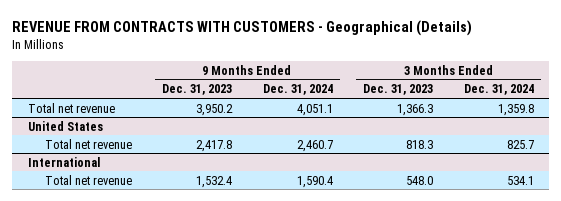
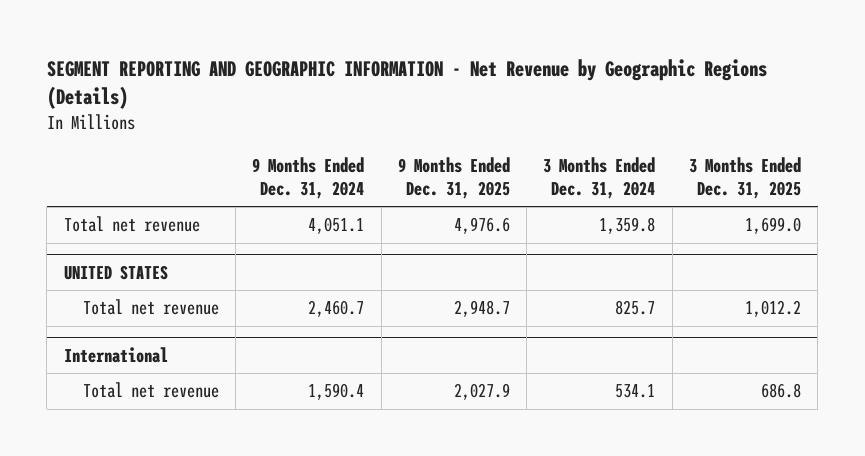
- REVENUE FROM CONTRACTS WITH CUSTOMERS - Geographical (Details)
+ SEGMENT REPORTING AND GEOGRAPHIC INFORMATION - Net Revenue by Geographic Regions (Details)
- | 9 Months Ended Dec. 31, 2023 | 9 Months Ended Dec. 31, 2024 | 3 Months Ended Dec. 31, 2023 | 3 Months Ended Dec. 31, 2024
+ | 9 Months Ended Dec. 31, 2024 | 9 Months Ended Dec. 31, 2025 | 3 Months Ended Dec. 31, 2024 | 3 Months Ended Dec. 31, 2025
- United States
+ UNITED STATES

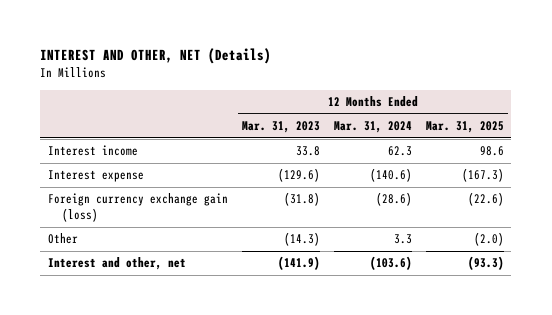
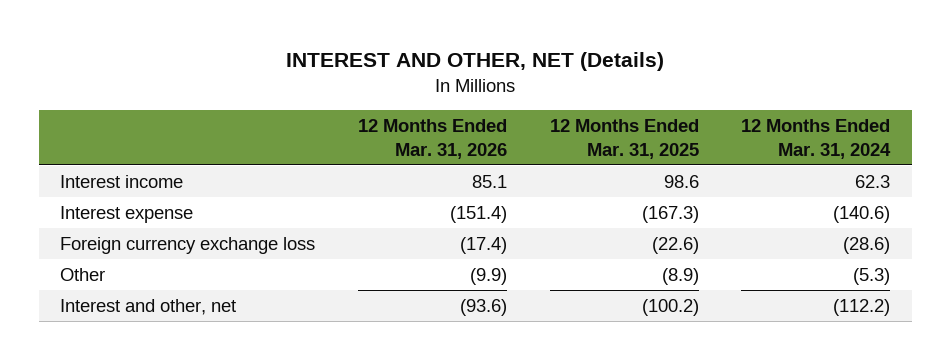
- | 12 Months Ended Mar. 31, 2023 | 12 Months Ended Mar. 31, 2024 | 12 Months Ended Mar. 31, 2025
+ | 12 Months Ended Mar. 31, 2026 | 12 Months Ended Mar. 31, 2025 | 12 Months Ended Mar. 31, 2024
- Foreign currency exchange gain (loss) | (31.8) | (28.6) | (22.6)
- Other | (14.3) | 3.3 | (2.0)
- Interest and other, net | (141.9) | (103.6) | (93.3)
+ Foreign currency exchange loss | (17.4) | (22.6) | (28.6)
+ Other | (9.9) | (8.9) | (5.3)
+ Interest and other, net | (93.6) | (100.2) | (112.2)

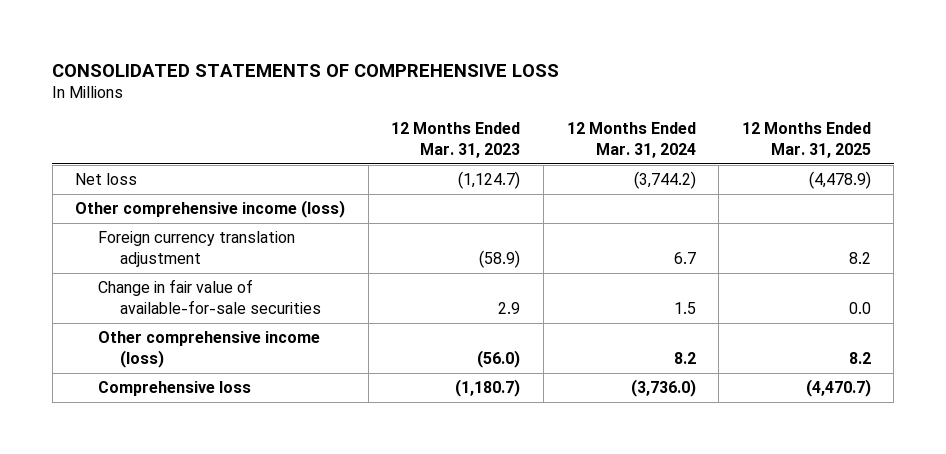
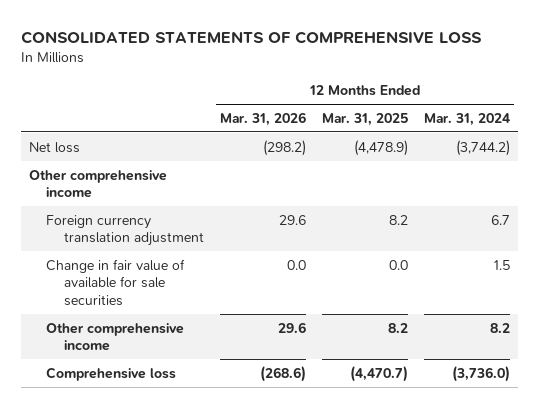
- | 12 Months Ended Mar. 31, 2023 | 12 Months Ended Mar. 31, 2024 | 12 Months Ended Mar. 31, 2025
+ | 12 Months Ended Mar. 31, 2026 | 12 Months Ended Mar. 31, 2025 | 12 Months Ended Mar. 31, 2024
- Other comprehensive income (loss)
+ Other comprehensive income
- Change in fair value of available-for-sale securities | 2.9 | 1.5 | 0.0
- Other comprehensive income (loss) | (56.0) | 8.2 | 8.2
+ Change in fair value of available for sale securities | 0.0 | 0.0 | 1.5
+ Other comprehensive income | 29.6 | 8.2 | 8.2

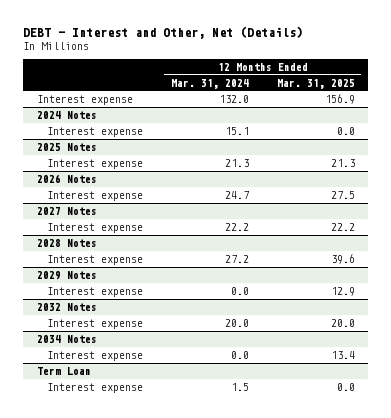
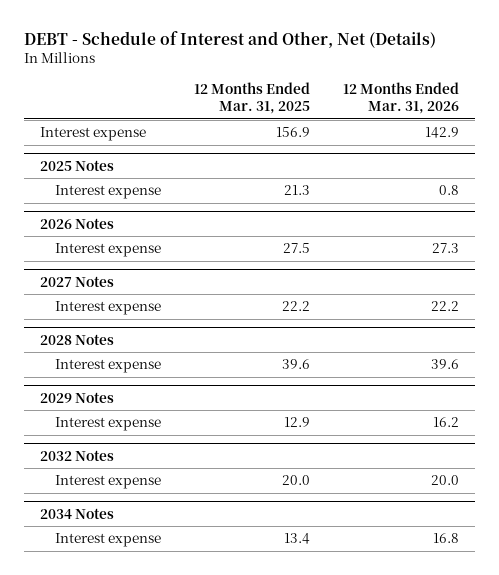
- DEBT - Interest and Other, Net (Details)
+ DEBT - Schedule of Interest and Other, Net (Details)
- | 12 Months Ended Mar. 31, 2024 | 12 Months Ended Mar. 31, 2025
+ | 12 Months Ended Mar. 31, 2025 | 12 Months Ended Mar. 31, 2026
- 2024 Notes
- Interest expense | 15.1 | 0.0
- Term Loan
- Interest expense | 1.5 | 0.0

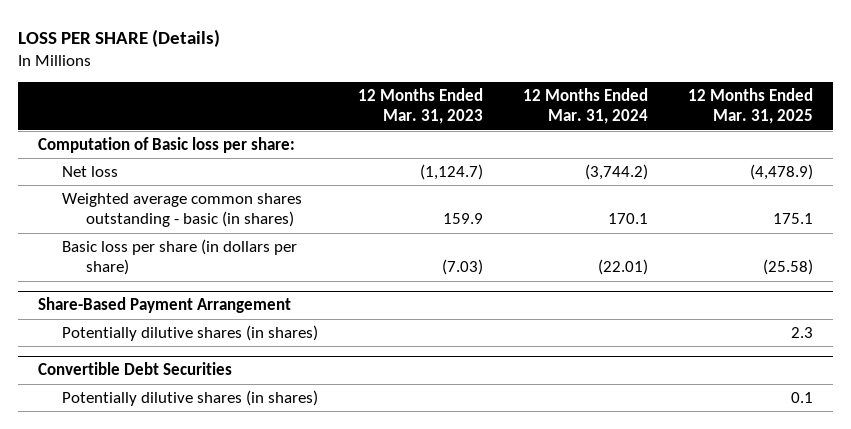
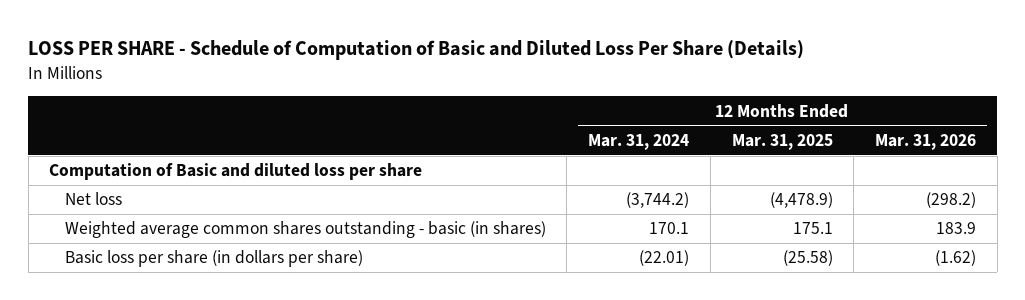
- LOSS PER SHARE (Details)
+ LOSS PER SHARE - Schedule of Computation of Basic and Diluted Loss Per Share (Details)
- | 12 Months Ended Mar. 31, 2023 | 12 Months Ended Mar. 31, 2024 | 12 Months Ended Mar. 31, 2025
+ | 12 Months Ended Mar. 31, 2024 | 12 Months Ended Mar. 31, 2025 | 12 Months Ended Mar. 31, 2026
- Computation of Basic loss per share:
+ Computation of Basic and diluted loss per share
- Share-Based Payment Arrangement
- Potentially dilutive shares (in shares) | | | 2.3
- Convertible Debt Securities
- Potentially dilutive shares (in shares) | | | 0.1

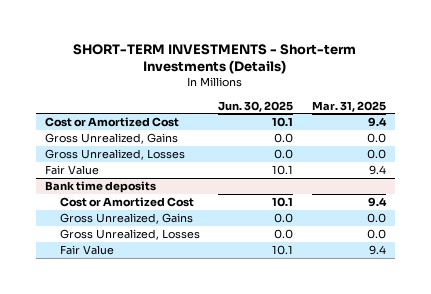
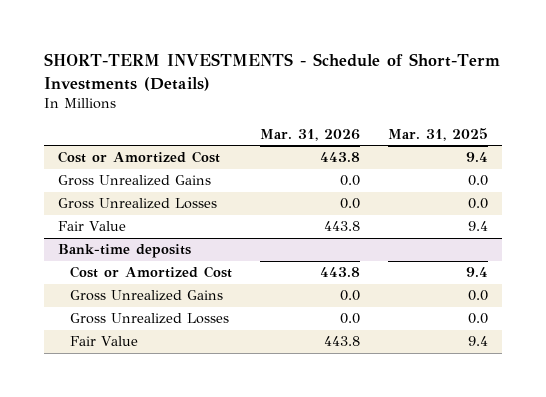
- SHORT-TERM INVESTMENTS - Short-term Investments (Details)
+ SHORT-TERM INVESTMENTS - Schedule of Short-Term Investments (Details)
- | Jun. 30, 2025 | Mar. 31, 2025
+ | Mar. 31, 2026 | Mar. 31, 2025
- Gross Unrealized, Gains | 0.0 | 0.0
- Gross Unrealized, Losses | 0.0 | 0.0
+ Gross Unrealized Gains | 0.0 | 0.0
+ Gross Unrealized Losses | 0.0 | 0.0
- Bank time deposits
+ Bank-time deposits
- Gross Unrealized, Gains | 0.0 | 0.0
- Gross Unrealized, Losses | 0.0 | 0.0
+ Gross Unrealized Gains | 0.0 | 0.0
+ Gross Unrealized Losses | 0.0 | 0.0

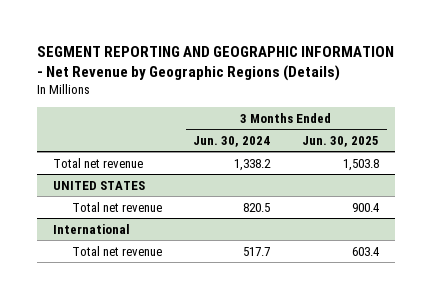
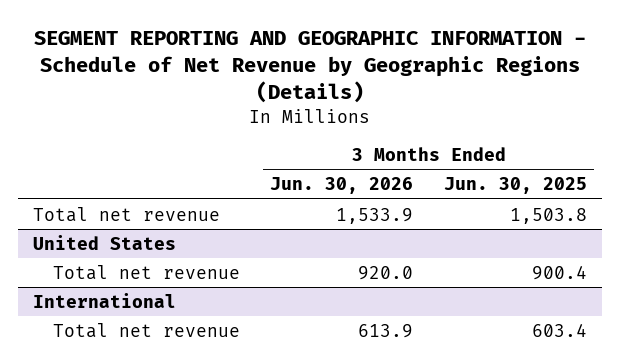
- SEGMENT REPORTING AND GEOGRAPHIC INFORMATION - Net Revenue by Geographic Regions (Details)
+ SEGMENT REPORTING AND GEOGRAPHIC INFORMATION - Schedule of Net Revenue by Geographic Regions (Details)
- | 3 Months Ended Jun. 30, 2024 | 3 Months Ended Jun. 30, 2025
+ | 3 Months Ended Jun. 30, 2026 | 3 Months Ended Jun. 30, 2025
- UNITED STATES
+ United States

